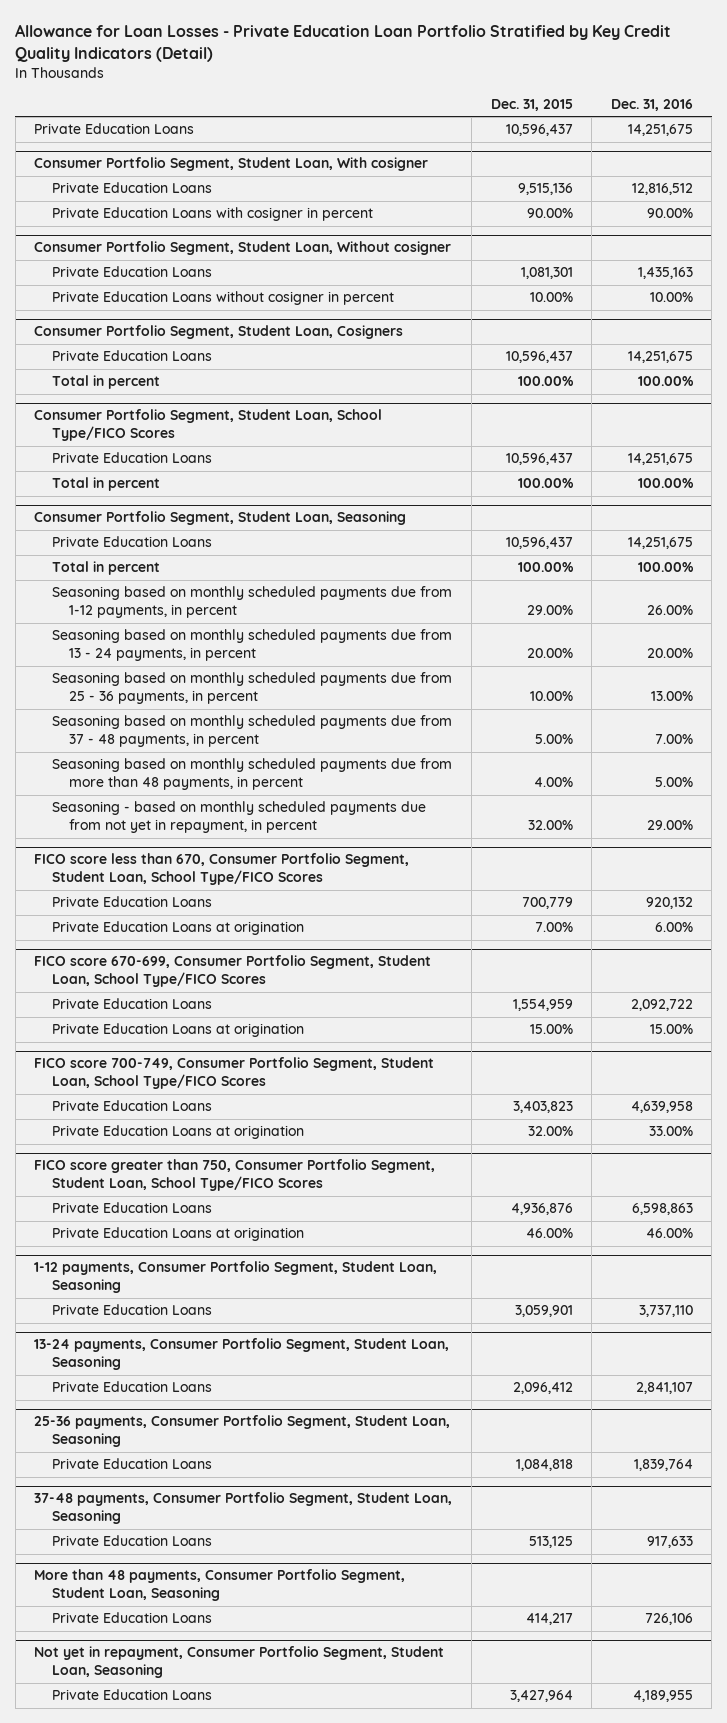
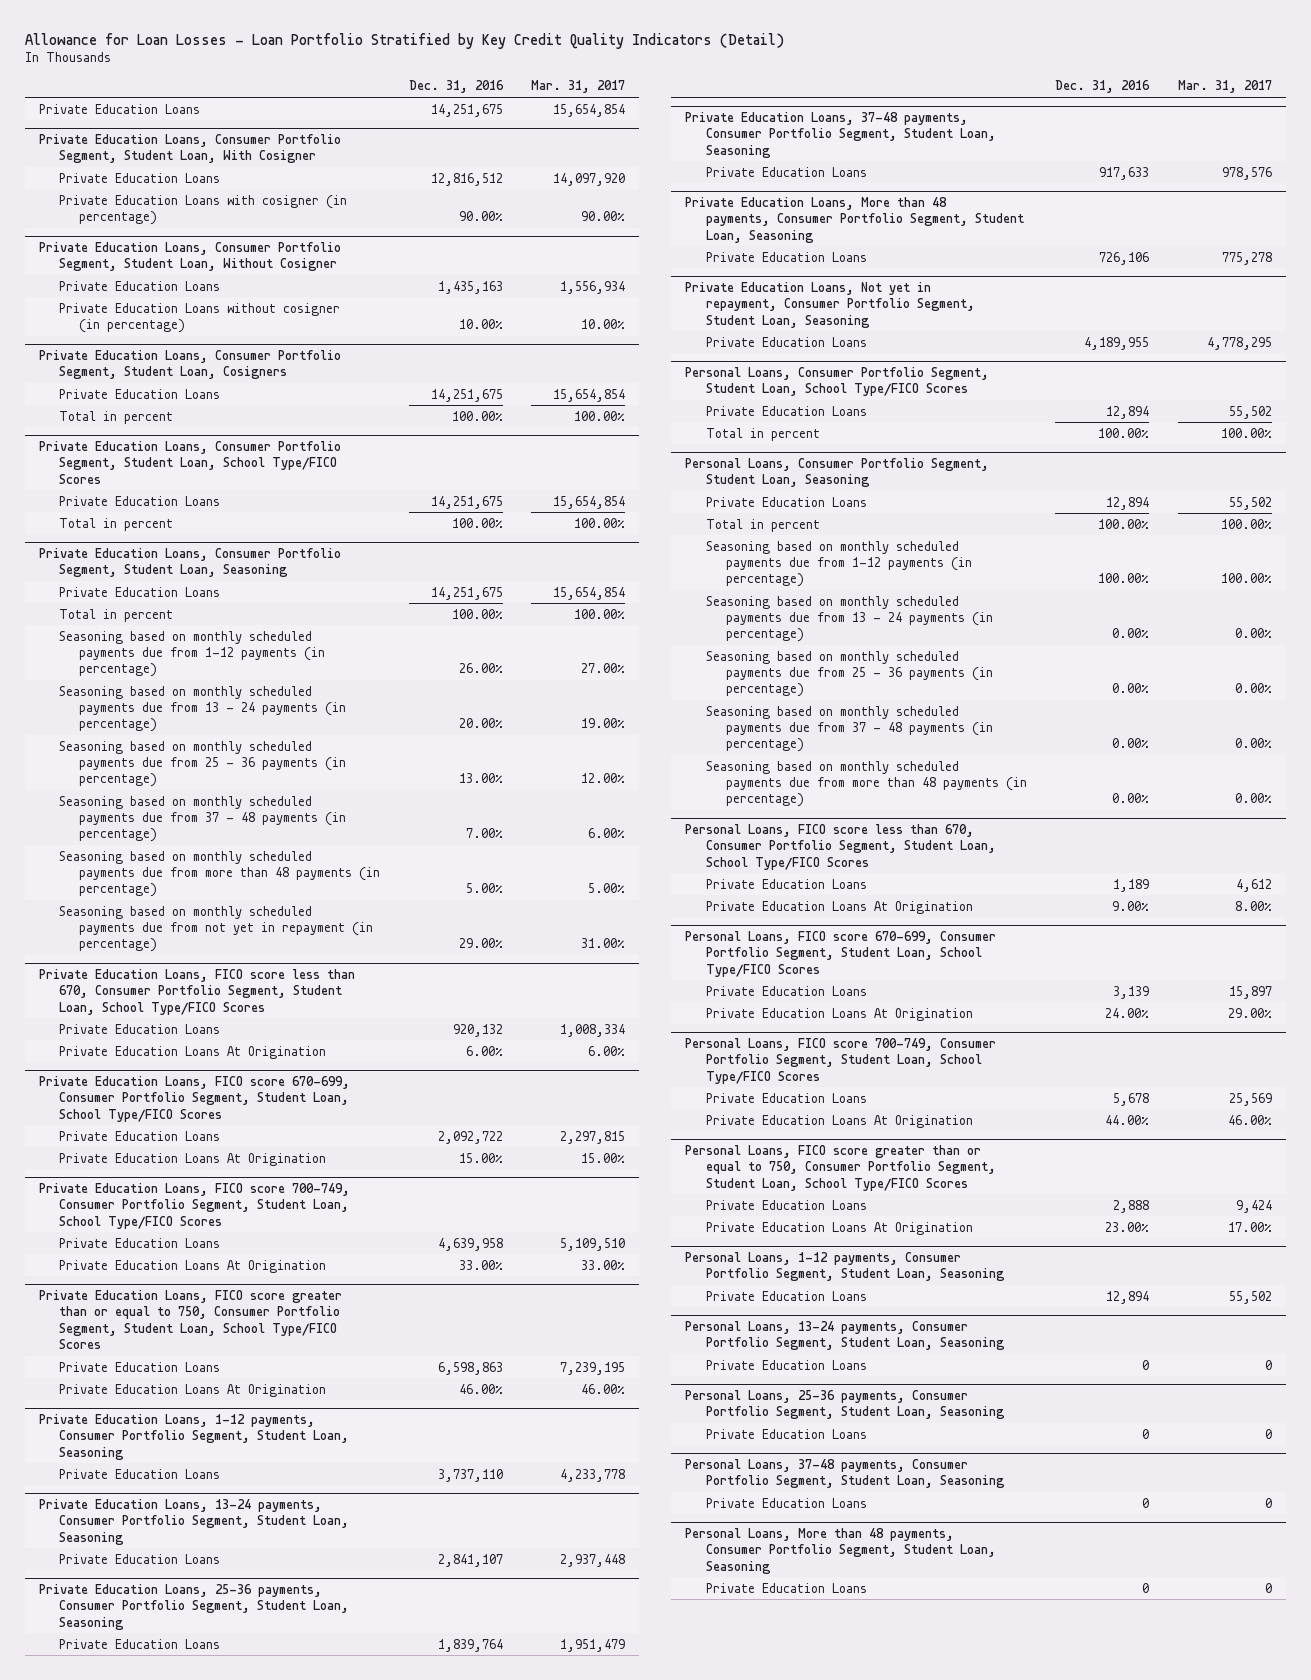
- Allowance for Loan Losses - Private Education Loan Portfolio Stratified by Key Credit Quality Indicators (Detail)
+ Allowance for Loan Losses - Loan Portfolio Stratified by Key Credit Quality Indicators (Detail)
- | Dec. 31, 2015 | Dec. 31, 2016
+ | Dec. 31, 2016 | Mar. 31, 2017
- Consumer Portfolio Segment, Student Loan, With cosigner
+ Private Education Loans, Consumer Portfolio Segment, Student Loan, With Cosigner
- Private Education Loans with cosigner in percent | 90.00% | 90.00%
- Consumer Portfolio Segment, Student Loan, Without cosigner
+ Private Education Loans with cosigner (in percentage) | 90.00% | 90.00%
+ Private Education Loans, Consumer Portfolio Segment, Student Loan, Without Cosigner
- Private Education Loans without cosigner in percent | 10.00% | 10.00%
- Consumer Portfolio Segment, Student Loan, Cosigners
+ Private Education Loans without cosigner (in percentage) | 10.00% | 10.00%
+ Private Education Loans, Consumer Portfolio Segment, Student Loan, Cosigners
- Consumer Portfolio Segment, Student Loan, School Type/FICO Scores
+ Private Education Loans, Consumer Portfolio Segment, Student Loan, School Type/FICO Scores
- Consumer Portfolio Segment, Student Loan, Seasoning
+ Private Education Loans, Consumer Portfolio Segment, Student Loan, Seasoning
- Seasoning based on monthly scheduled payments due from 1-12 payments, in percent | 29.00% | 26.00%
- Seasoning based on monthly scheduled payments due from 13 - 24 payments, in percent | 20.00% | 20.00%
- Seasoning based on monthly scheduled payments due from 25 - 36 payments, in percent | 10.00% | 13.00%
- Seasoning based on monthly scheduled payments due from 37 - 48 payments, in percent | 5.00% | 7.00%
- Seasoning based on monthly scheduled payments due from more than 48 payments, in percent | 4.00% | 5.00%
- Seasoning - based on monthly scheduled payments due from not yet in repayment, in percent | 32.00% | 29.00%
- FICO score less than 670, Consumer Portfolio Segment, Student Loan, School Type/FICO Scores
+ Seasoning based on monthly scheduled payments due from 1-12 payments (in percentage) | 26.00% | 27.00%
+ Seasoning based on monthly scheduled payments due from 13 - 24 payments (in percentage) | 20.00% | 19.00%
+ Seasoning based on monthly scheduled payments due from 25 - 36 payments (in percentage) | 13.00% | 12.00%
+ Seasoning based on monthly scheduled payments due from 37 - 48 payments (in percentage) | 7.00% | 6.00%
+ Seasoning based on monthly scheduled payments due from more than 48 payments (in percentage) | 5.00% | 5.00%
+ Seasoning based on monthly scheduled payments due from not yet in repayment (in percentage) | 29.00% | 31.00%
+ Private Education Loans, FICO score less than 670, Consumer Portfolio Segment, Student Loan, School Type/FICO Scores
- Private Education Loans at origination | 7.00% | 6.00%
- FICO score 670-699, Consumer Portfolio Segment, Student Loan, School Type/FICO Scores
+ Private Education Loans At Origination | 6.00% | 6.00%
+ Private Education Loans, FICO score 670-699, Consumer Portfolio Segment, Student Loan, School Type/FICO Scores
- Private Education Loans at origination | 15.00% | 15.00%
- FICO score 700-749, Consumer Portfolio Segment, Student Loan, School Type/FICO Scores
+ Private Education Loans At Origination | 15.00% | 15.00%
+ Private Education Loans, FICO score 700-749, Consumer Portfolio Segment, Student Loan, School Type/FICO Scores
- Private Education Loans at origination | 32.00% | 33.00%
- FICO score greater than 750, Consumer Portfolio Segment, Student Loan, School Type/FICO Scores
+ Private Education Loans At Origination | 33.00% | 33.00%
+ Private Education Loans, FICO score greater than or equal to 750, Consumer Portfolio Segment, Student Loan, School Type/FICO Scores
- Private Education Loans at origination | 46.00% | 46.00%
- 1-12 payments, Consumer Portfolio Segment, Student Loan, Seasoning
+ Private Education Loans At Origination | 46.00% | 46.00%
+ Private Education Loans, 1-12 payments, Consumer Portfolio Segment, Student Loan, Seasoning
- 13-24 payments, Consumer Portfolio Segment, Student Loan, Seasoning
+ Private Education Loans, 13-24 payments, Consumer Portfolio Segment, Student Loan, Seasoning
- 25-36 payments, Consumer Portfolio Segment, Student Loan, Seasoning
+ Private Education Loans, 25-36 payments, Consumer Portfolio Segment, Student Loan, Seasoning
- 37-48 payments, Consumer Portfolio Segment, Student Loan, Seasoning
+ Private Education Loans, 37-48 payments, Consumer Portfolio Segment, Student Loan, Seasoning
- More than 48 payments, Consumer Portfolio Segment, Student Loan, Seasoning
+ Private Education Loans, More than 48 payments, Consumer Portfolio Segment, Student Loan, Seasoning
- Not yet in repayment, Consumer Portfolio Segment, Student Loan, Seasoning
+ Private Education Loans, Not yet in repayment, Consumer Portfolio Segment, Student Loan, Seasoning
+ Personal Loans, Consumer Portfolio Segment, Student Loan, School Type/FICO Scores
+ Private Education Loans | 12,894 | 55,502
+ Total in percent | 100.00% | 100.00%
+ Personal Loans, Consumer Portfolio Segment, Student Loan, Seasoning
+ Private Education Loans | 12,894 | 55,502
+ Total in percent | 100.00% | 100.00%
+ Seasoning based on monthly scheduled payments due from 1-12 payments (in percentage) | 100.00% | 100.00%
+ Seasoning based on monthly scheduled payments due from 13 - 24 payments (in percentage) | 0.00% | 0.00%
+ Seasoning based on monthly scheduled payments due from 25 - 36 payments (in percentage) | 0.00% | 0.00%
+ Seasoning based on monthly scheduled payments due from 37 - 48 payments (in percentage) | 0.00% | 0.00%
+ Seasoning based on monthly scheduled payments due from more than 48 payments (in percentage) | 0.00% | 0.00%
+ Personal Loans, FICO score less than 670, Consumer Portfolio Segment, Student Loan, School Type/FICO Scores
+ Private Education Loans | 1,189 | 4,612
+ Private Education Loans At Origination | 9.00% | 8.00%
+ Personal Loans, FICO score 670-699, Consumer Portfolio Segment, Student Loan, School Type/FICO Scores
+ Private Education Loans | 3,139 | 15,897
+ Private Education Loans At Origination | 24.00% | 29.00%
+ Personal Loans, FICO score 700-749, Consumer Portfolio Segment, Student Loan, School Type/FICO Scores
+ Private Education Loans | 5,678 | 25,569
+ Private Education Loans At Origination | 44.00% | 46.00%
+ Personal Loans, FICO score greater than or equal to 750, Consumer Portfolio Segment, Student Loan, School Type/FICO Scores
+ Private Education Loans | 2,888 | 9,424
+ Private Education Loans At Origination | 23.00% | 17.00%
+ Personal Loans, 1-12 payments, Consumer Portfolio Segment, Student Loan, Seasoning
+ Private Education Loans | 12,894 | 55,502
+ Personal Loans, 13-24 payments, Consumer Portfolio Segment, Student Loan, Seasoning
+ Private Education Loans | 0 | 0
+ Personal Loans, 25-36 payments, Consumer Portfolio Segment, Student Loan, Seasoning
+ Private Education Loans | 0 | 0
+ Personal Loans, 37-48 payments, Consumer Portfolio Segment, Student Loan, Seasoning
+ Private Education Loans | 0 | 0
+ Personal Loans, More than 48 payments, Consumer Portfolio Segment, Student Loan, Seasoning
+ Private Education Loans | 0 | 0

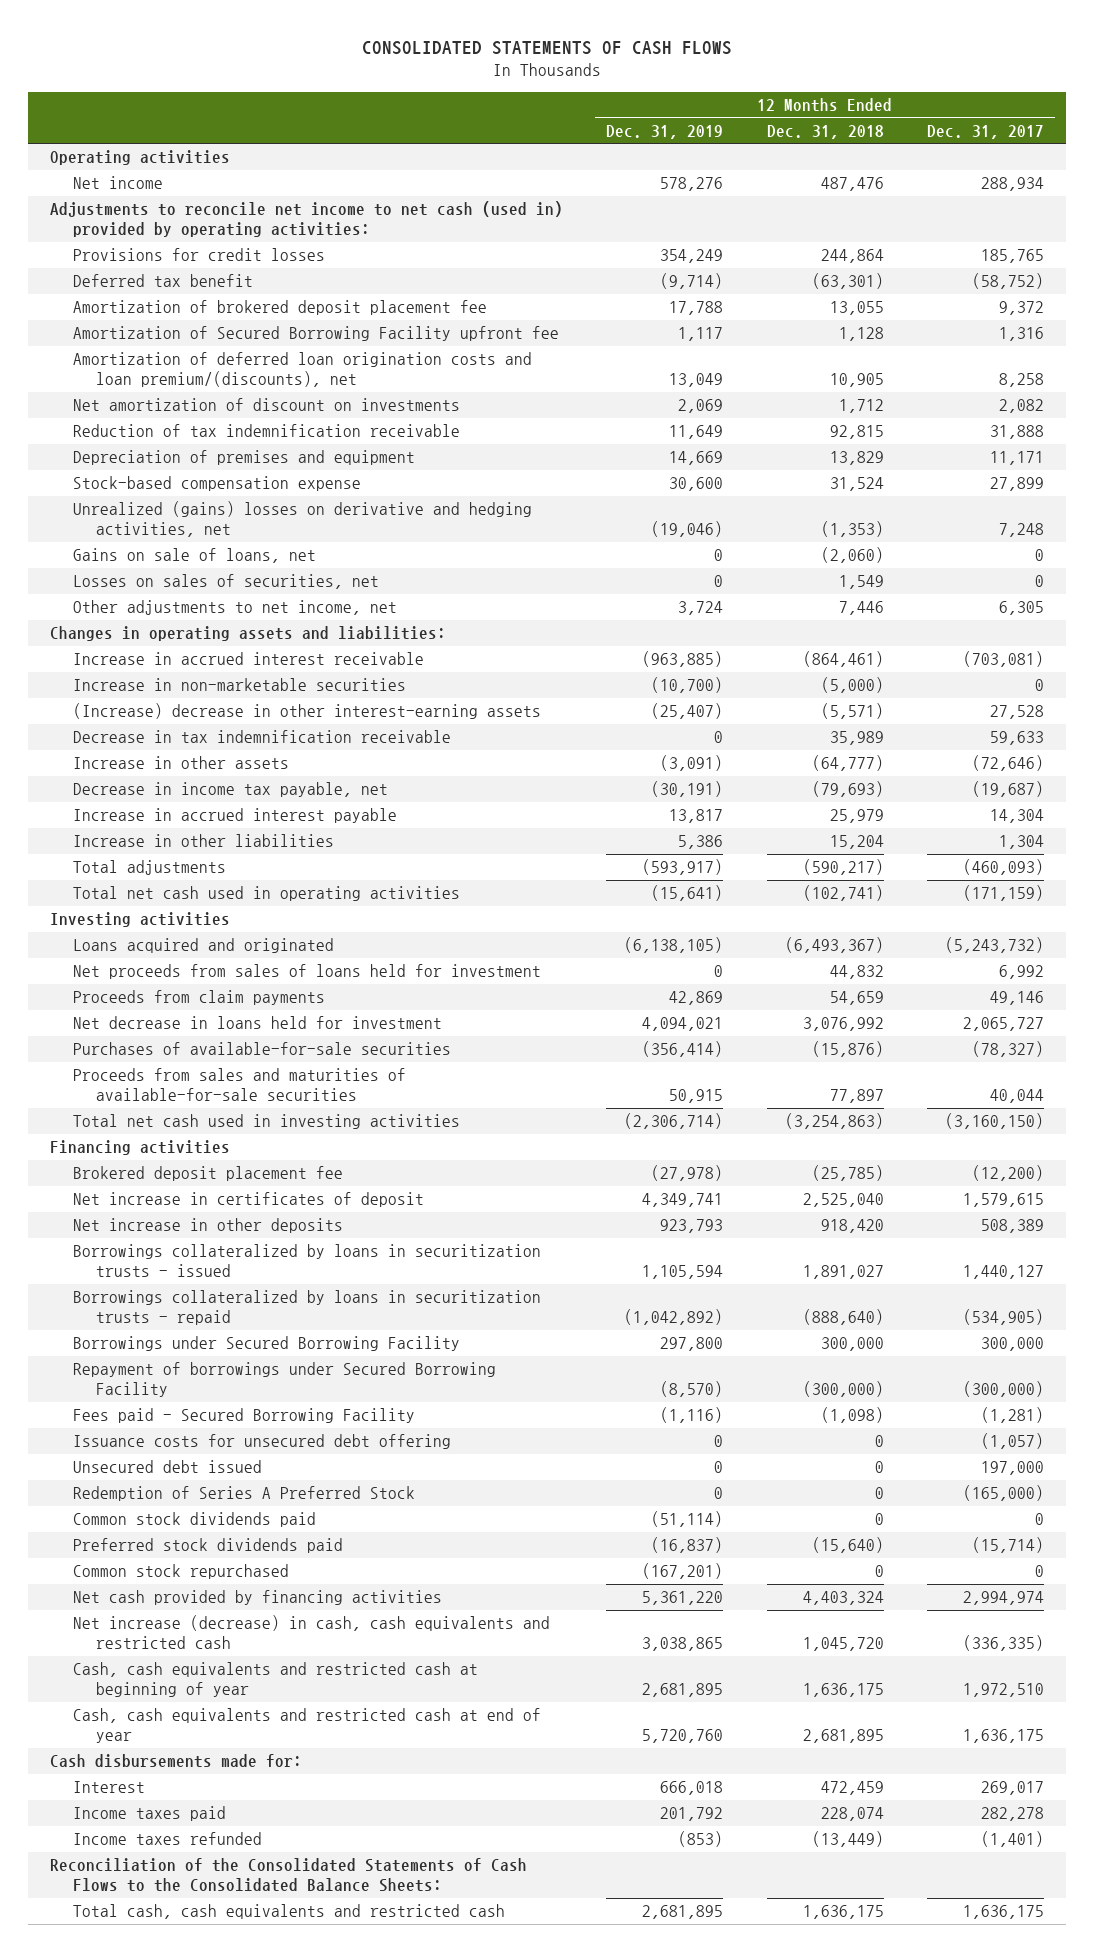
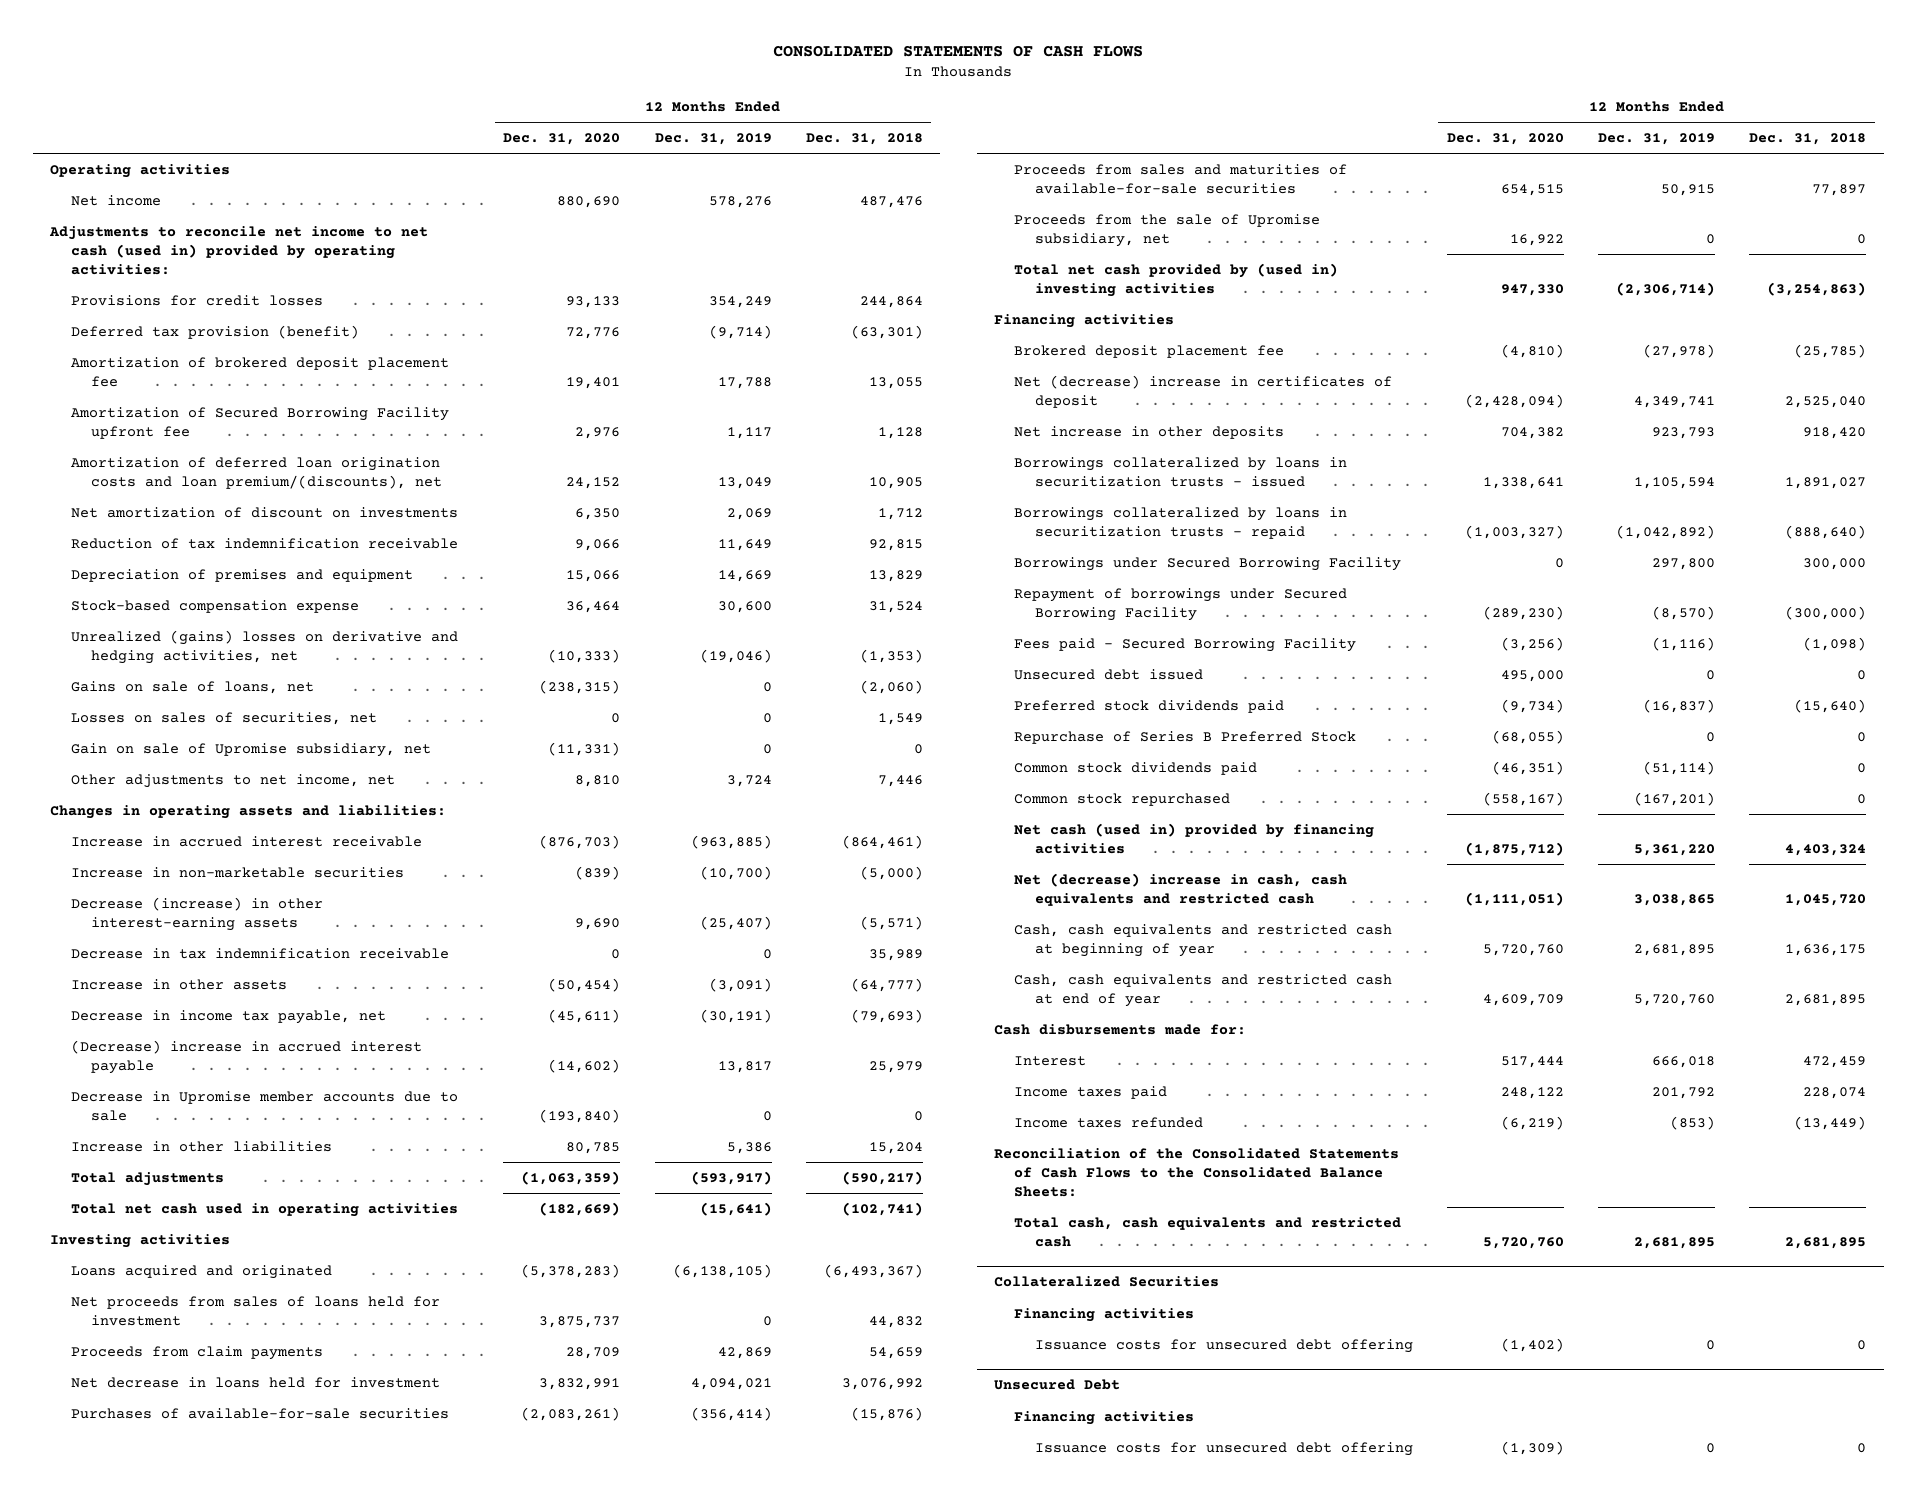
- | 12 Months Ended Dec. 31, 2019 | 12 Months Ended Dec. 31, 2018 | 12 Months Ended Dec. 31, 2017
+ | 12 Months Ended Dec. 31, 2020 | 12 Months Ended Dec. 31, 2019 | 12 Months Ended Dec. 31, 2018
- Deferred tax benefit | (9,714) | (63,301) | (58,752)
+ Deferred tax provision (benefit) | 72,776 | (9,714) | (63,301)
+ Gain on sale of Upromise subsidiary, net | (11,331) | 0 | 0
- (Increase) decrease in other interest-earning assets | (25,407) | (5,571) | 27,528
+ Decrease (increase) in other interest-earning assets | 9,690 | (25,407) | (5,571)
- Increase in accrued interest payable | 13,817 | 25,979 | 14,304
+ (Decrease) increase in accrued interest payable | (14,602) | 13,817 | 25,979
+ Decrease in Upromise member accounts due to sale | (193,840) | 0 | 0
- Total net cash used in investing activities | (2,306,714) | (3,254,863) | (3,160,150)
+ Proceeds from the sale of Upromise subsidiary, net | 16,922 | 0 | 0
+ Total net cash provided by (used in) investing activities | 947,330 | (2,306,714) | (3,254,863)
- Net increase in certificates of deposit | 4,349,741 | 2,525,040 | 1,579,615
+ Net (decrease) increase in certificates of deposit | (2,428,094) | 4,349,741 | 2,525,040
- Issuance costs for unsecured debt offering | 0 | 0 | (1,057)
- Redemption of Series A Preferred Stock | 0 | 0 | (165,000)
+ Repurchase of Series B Preferred Stock | (68,055) | 0 | 0
moved down: Common stock dividends paid | (46,351) | (51,114) | 0
- Net cash provided by financing activities | 5,361,220 | 4,403,324 | 2,994,974
- Net increase (decrease) in cash, cash equivalents and restricted cash | 3,038,865 | 1,045,720 | (336,335)
+ Net cash (used in) provided by financing activities | (1,875,712) | 5,361,220 | 4,403,324
+ Net (decrease) increase in cash, cash equivalents and restricted cash | (1,111,051) | 3,038,865 | 1,045,720
- Total cash, cash equivalents and restricted cash | 2,681,895 | 1,636,175 | 1,636,175
+ Total cash, cash equivalents and restricted cash | 5,720,760 | 2,681,895 | 2,681,895
+ Collateralized Securities
+ Financing activities
+ Issuance costs for unsecured debt offering | (1,402) | 0 | 0
+ Unsecured Debt
+ Financing activities
+ Issuance costs for unsecured debt offering | (1,309) | 0 | 0

